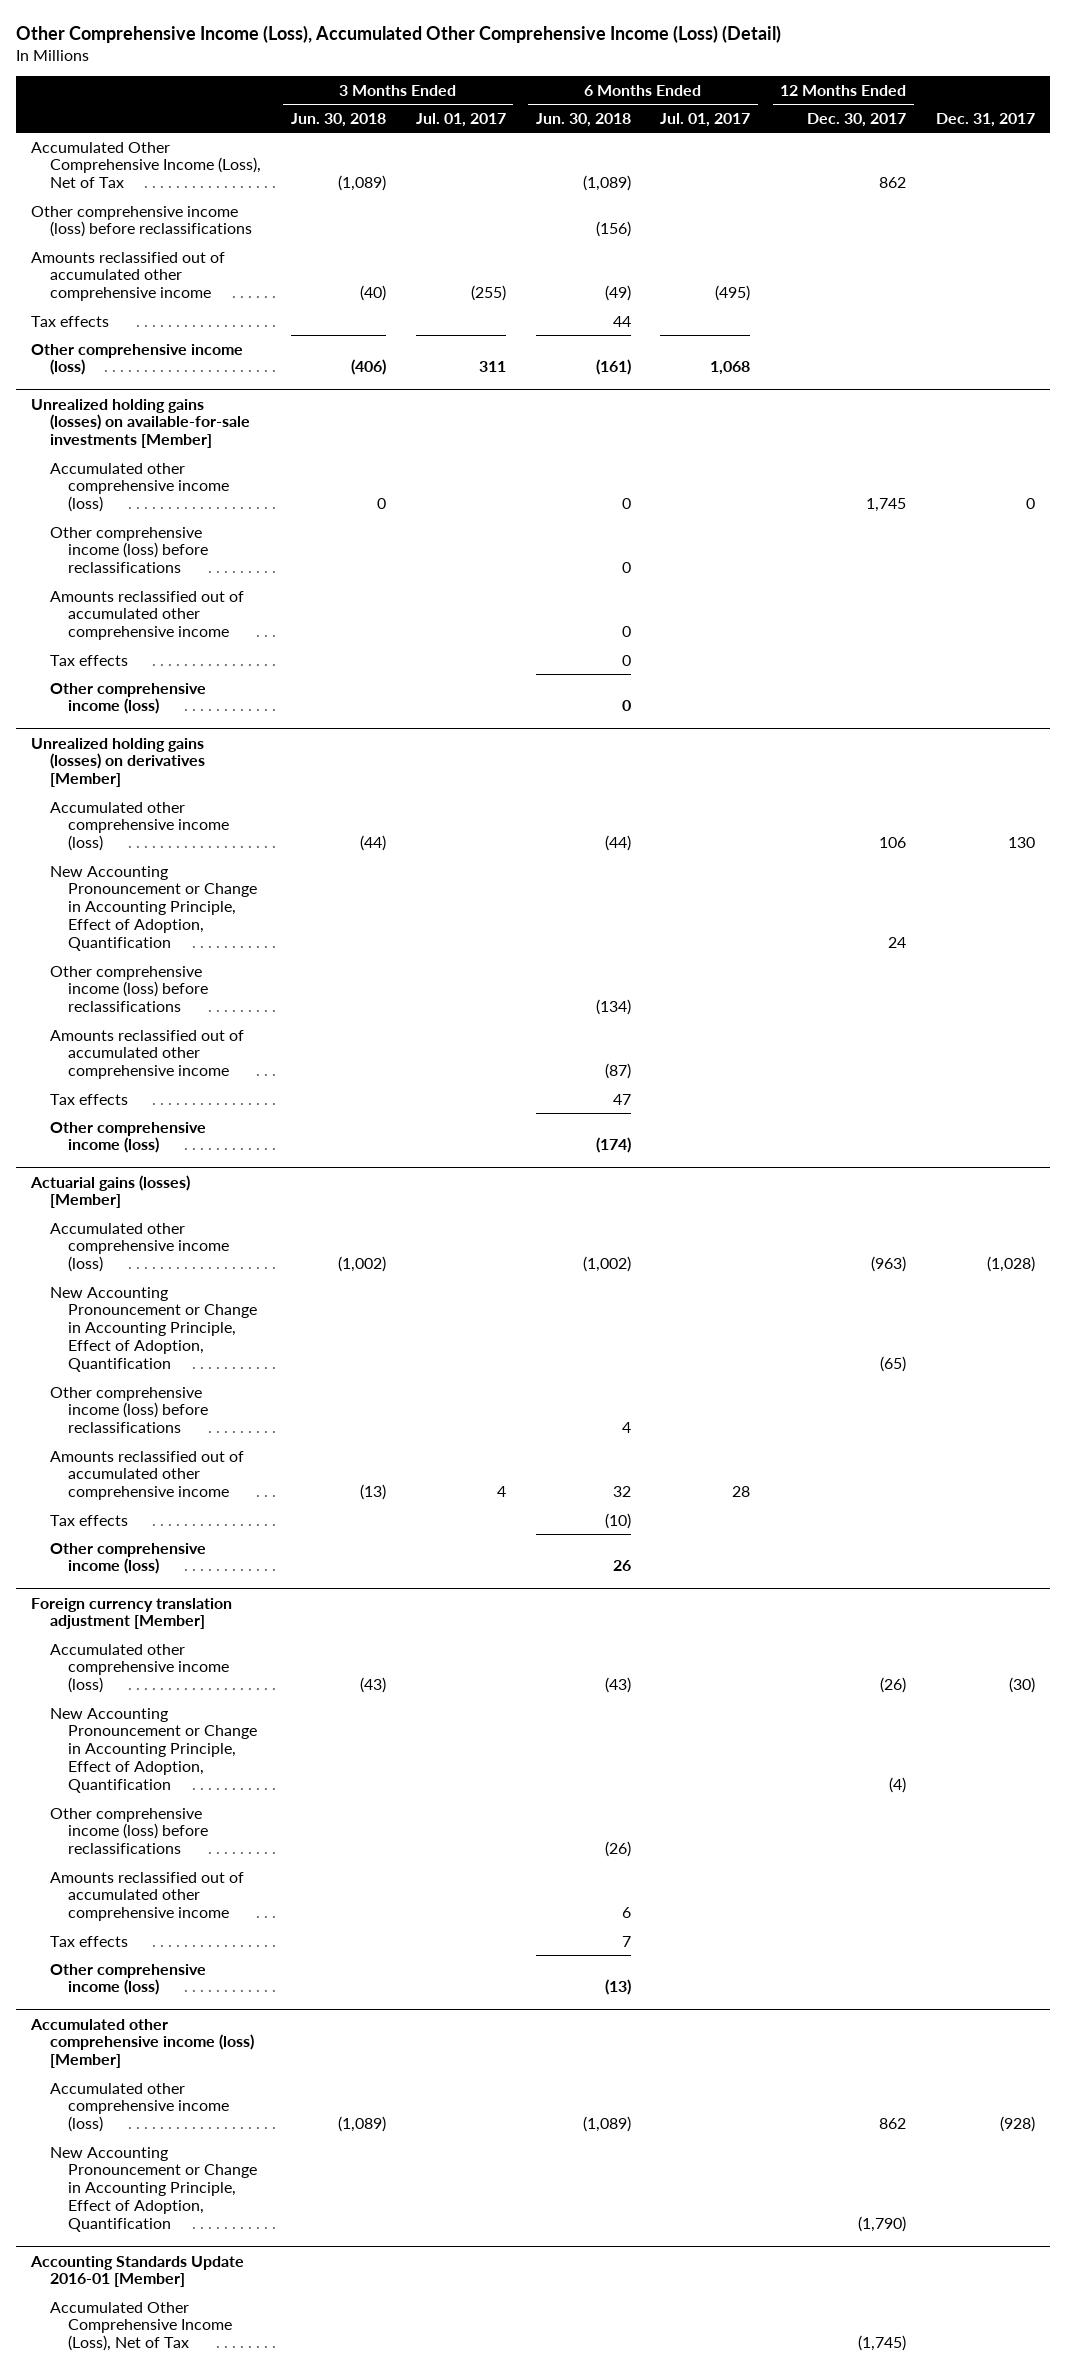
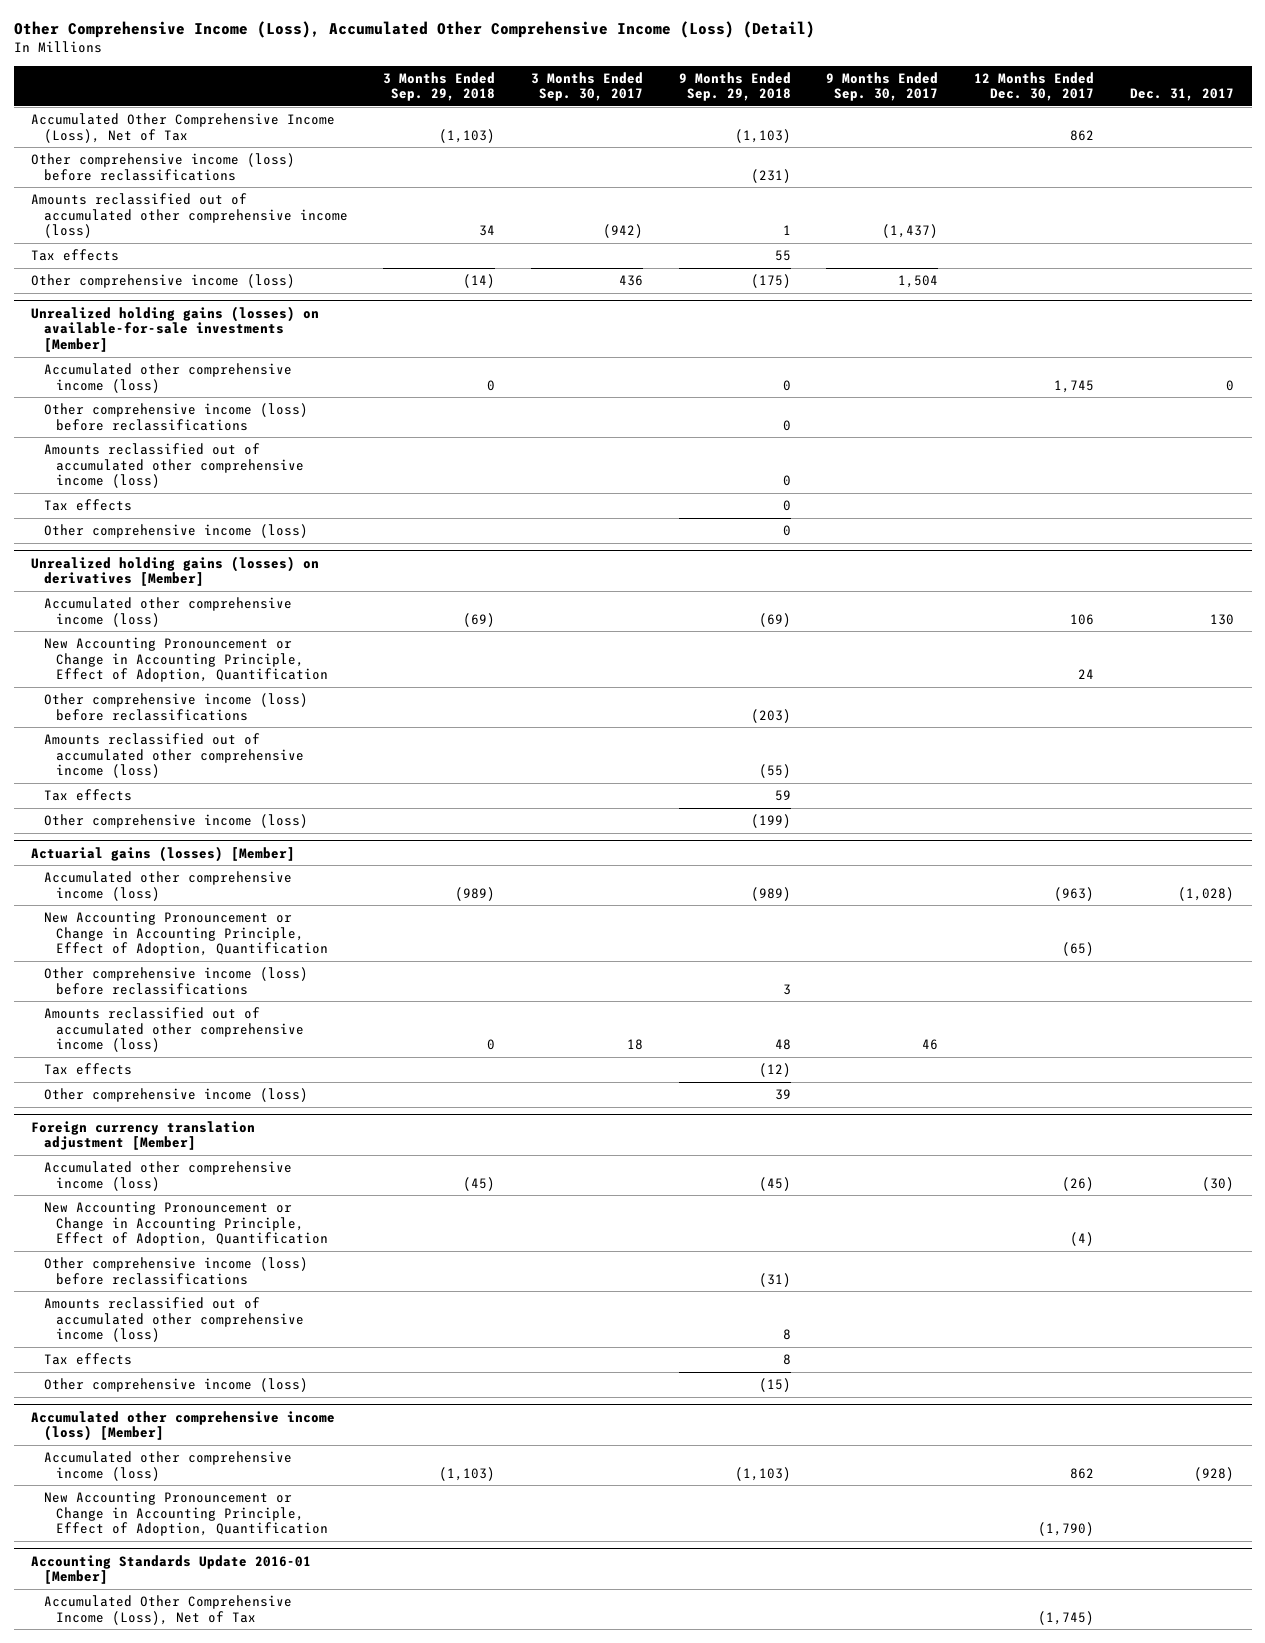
- | 3 Months Ended Jun. 30, 2018 | 3 Months Ended Jul. 01, 2017 | 6 Months Ended Jun. 30, 2018 | 6 Months Ended Jul. 01, 2017 | 12 Months Ended Dec. 30, 2017 | Dec. 31, 2017
+ | 3 Months Ended Sep. 29, 2018 | 3 Months Ended Sep. 30, 2017 | 9 Months Ended Sep. 29, 2018 | 9 Months Ended Sep. 30, 2017 | 12 Months Ended Dec. 30, 2017 | Dec. 31, 2017
- Amounts reclassified out of accumulated other comprehensive income | (40) | (255) | (49) | (495) | |
+ Amounts reclassified out of accumulated other comprehensive income (loss) | 34 | (942) | 1 | (1,437) | |
@ Unrealized holding gains (losses) on available-for-sale investments [Member]
- Amounts reclassified out of accumulated other comprehensive income | | | 0 | | |
+ Amounts reclassified out of accumulated other comprehensive income (loss) | | | 0 | | |
@ Unrealized holding gains (losses) on derivatives [Member]
- Amounts reclassified out of accumulated other comprehensive income | | | (87) | | |
+ Amounts reclassified out of accumulated other comprehensive income (loss) | | | (55) | | |
@ Actuarial gains (losses) [Member]
- Amounts reclassified out of accumulated other comprehensive income | (13) | 4 | 32 | 28 | |
+ Amounts reclassified out of accumulated other comprehensive income (loss) | 0 | 18 | 48 | 46 | |
@ Foreign currency translation adjustment [Member]
- Amounts reclassified out of accumulated other comprehensive income | | | 6 | | |
+ Amounts reclassified out of accumulated other comprehensive income (loss) | | | 8 | | |

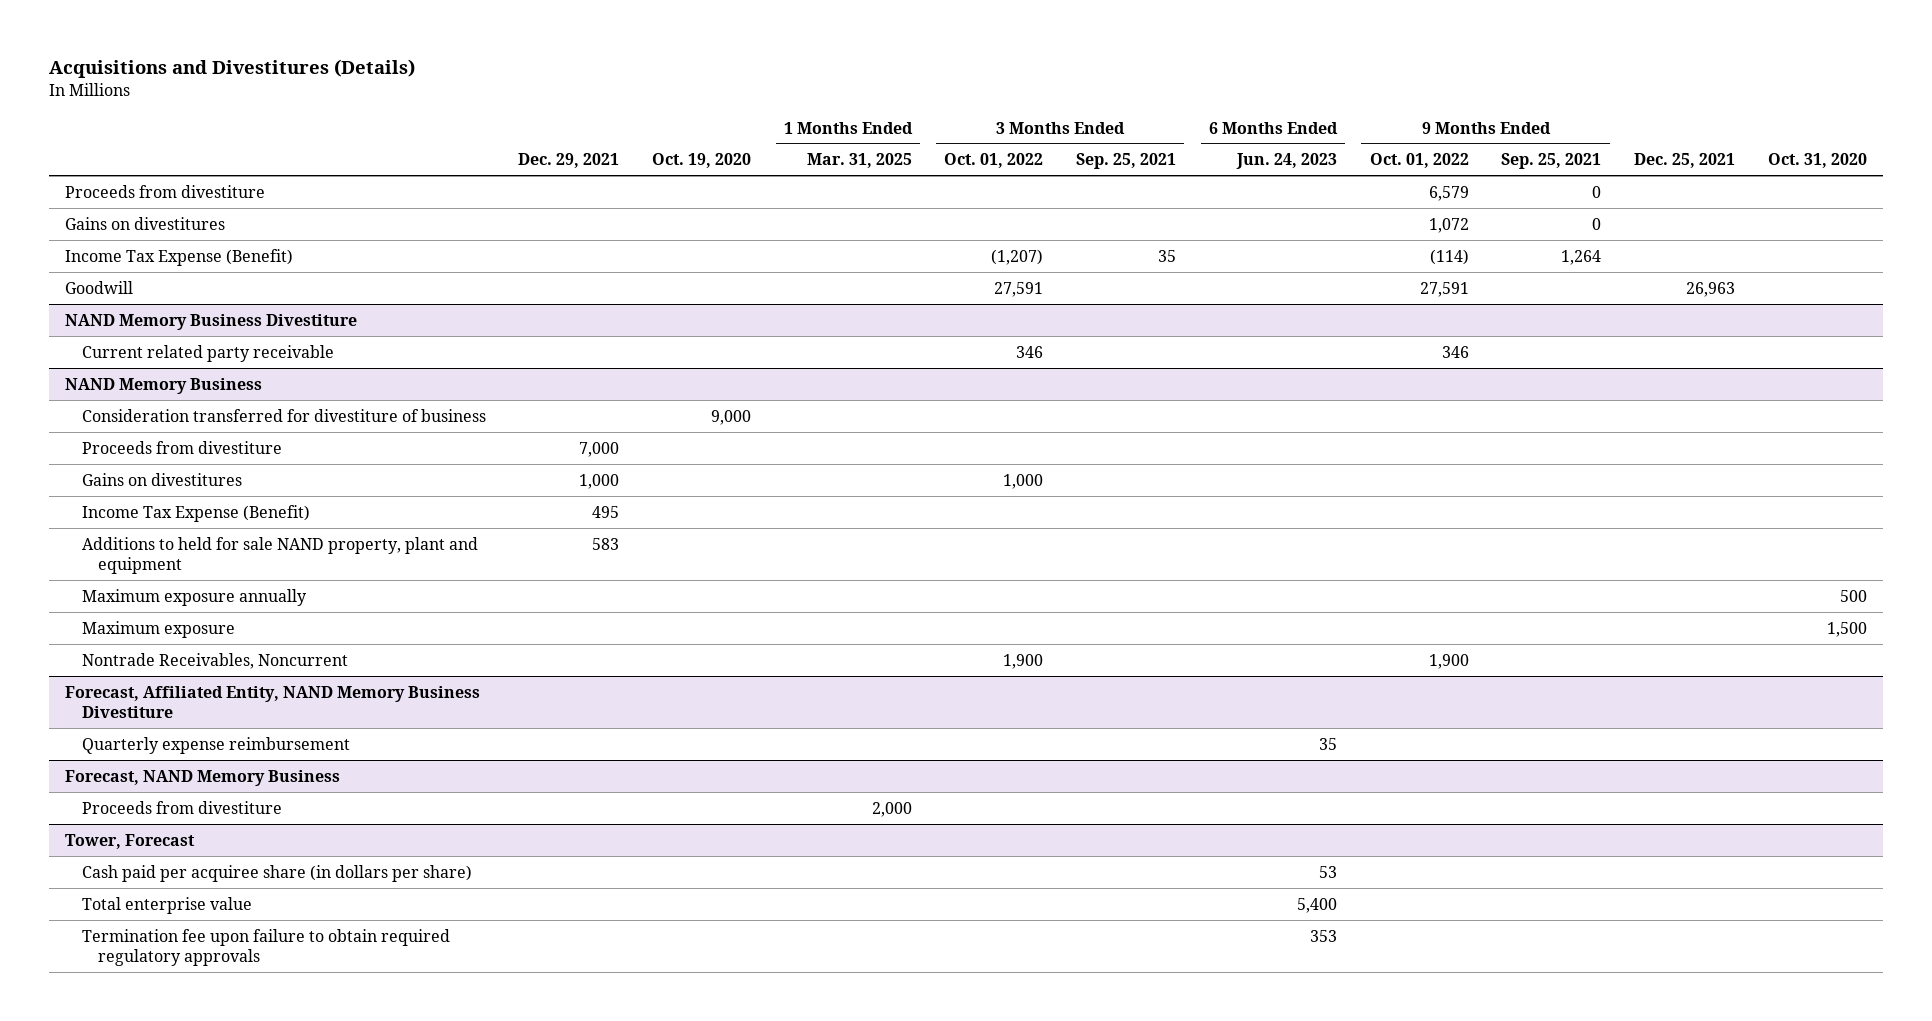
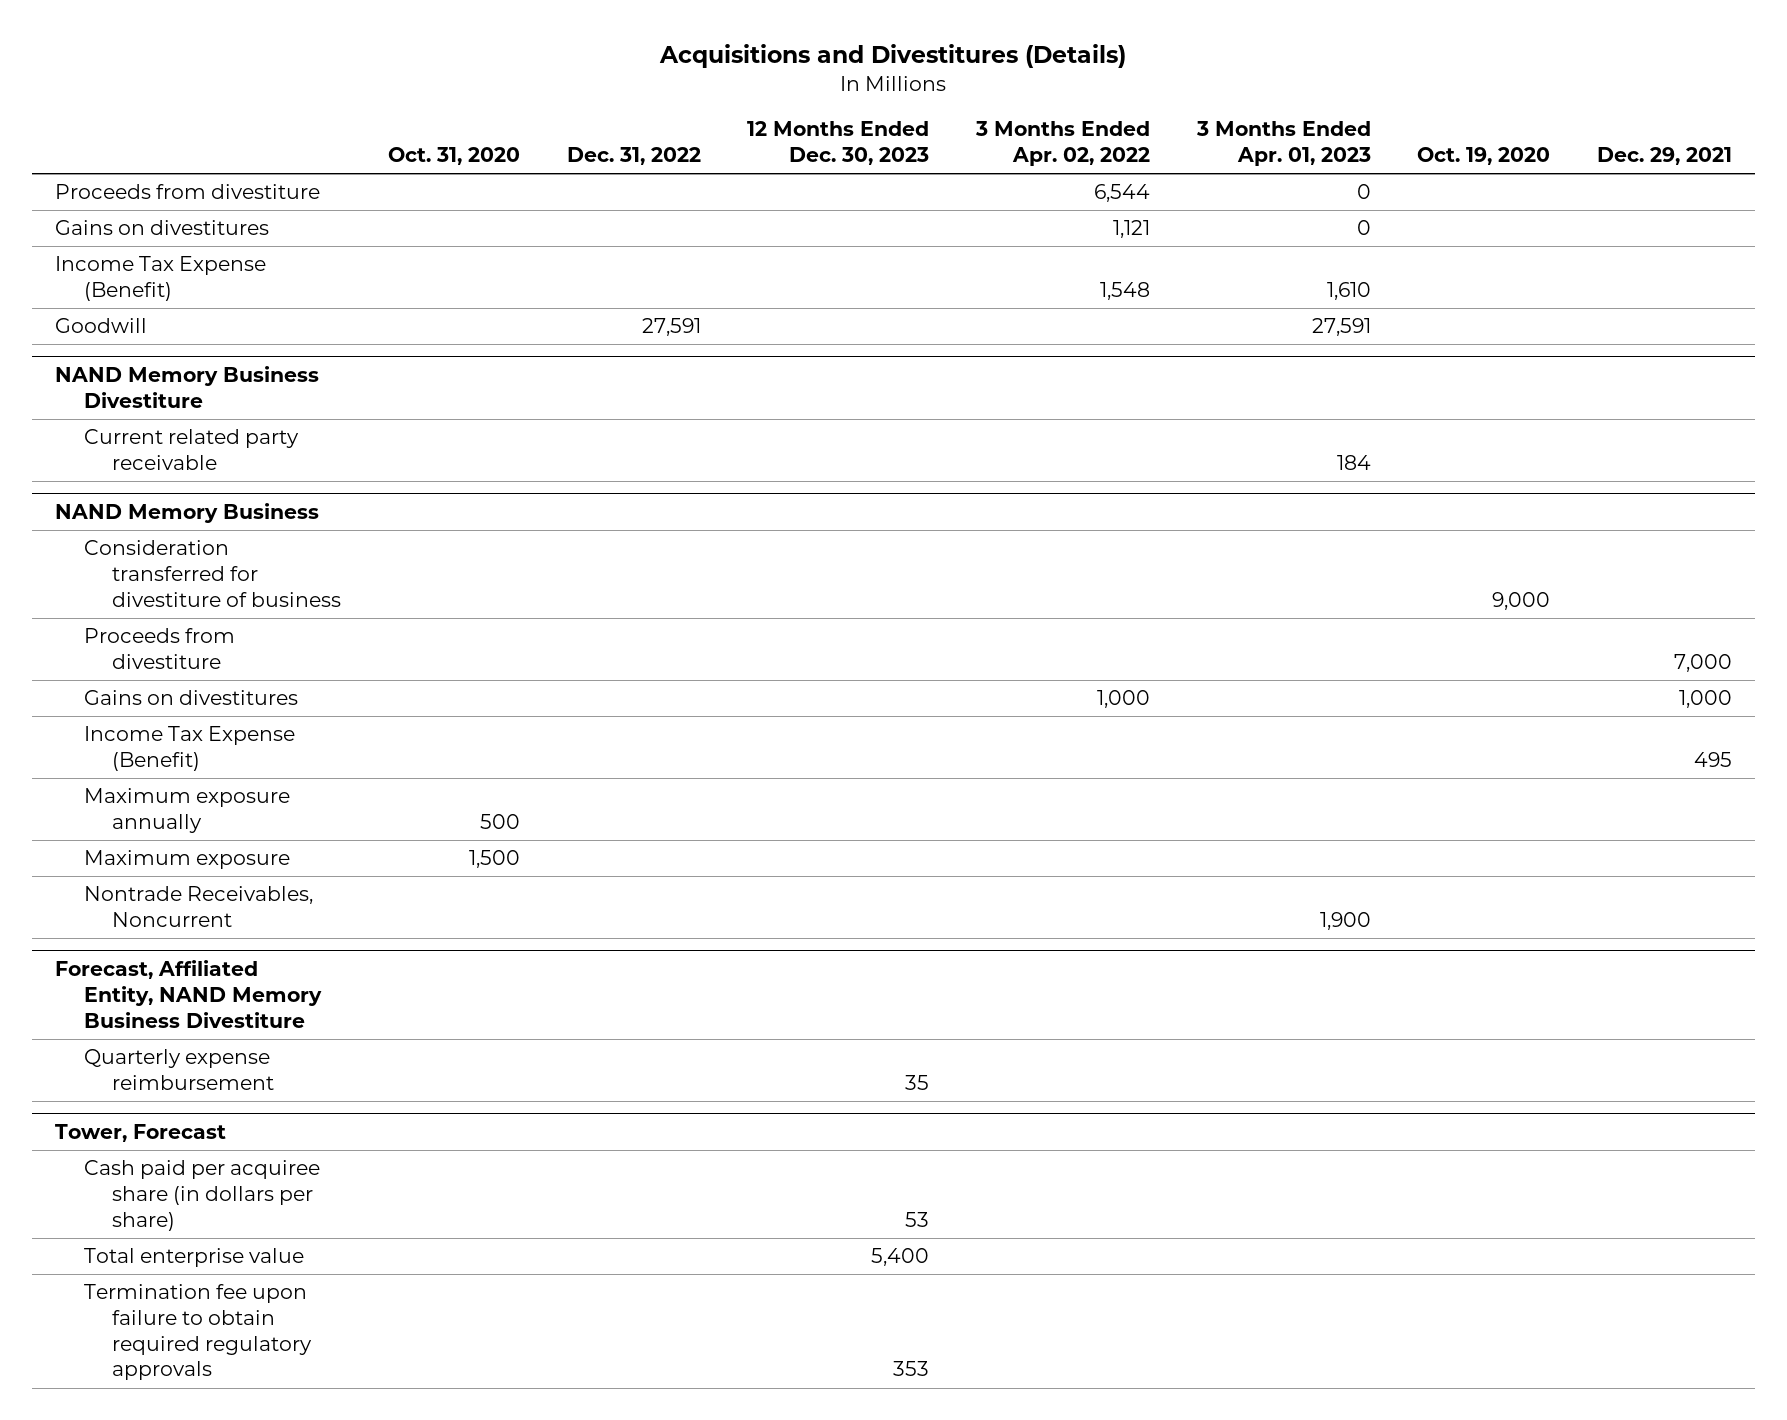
- | Dec. 29, 2021 | Oct. 19, 2020 | 1 Months Ended Mar. 31, 2025 | 3 Months Ended Oct. 01, 2022 | 3 Months Ended Sep. 25, 2021 | 6 Months Ended Jun. 24, 2023 | 9 Months Ended Oct. 01, 2022 | 9 Months Ended Sep. 25, 2021 | Dec. 25, 2021 | Oct. 31, 2020
+ | Oct. 31, 2020 | Dec. 31, 2022 | 12 Months Ended Dec. 30, 2023 | 3 Months Ended Apr. 02, 2022 | 3 Months Ended Apr. 01, 2023 | Oct. 19, 2020 | Dec. 29, 2021
@ NAND Memory Business
- Additions to held for sale NAND property, plant and equipment | 583 | | | | | | | | |
- Forecast, NAND Memory Business
- Proceeds from divestiture | | | 2,000 | | | | | | |

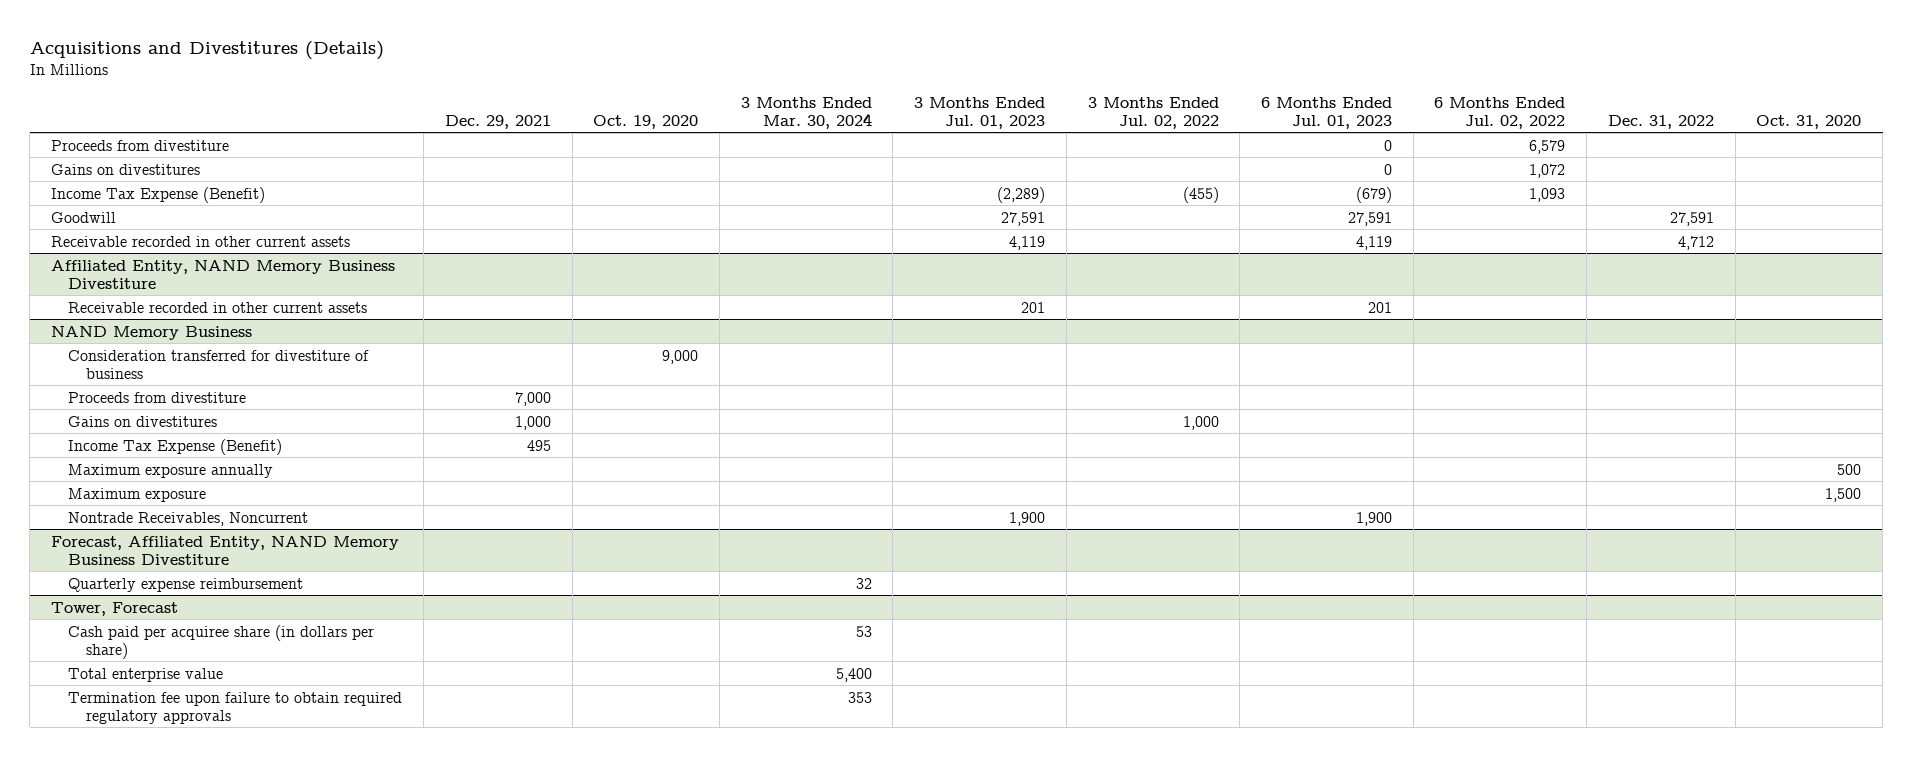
- | Oct. 31, 2020 | Dec. 31, 2022 | 12 Months Ended Dec. 30, 2023 | 3 Months Ended Apr. 02, 2022 | 3 Months Ended Apr. 01, 2023 | Oct. 19, 2020 | Dec. 29, 2021
+ | Dec. 29, 2021 | Oct. 19, 2020 | 3 Months Ended Mar. 30, 2024 | 3 Months Ended Jul. 01, 2023 | 3 Months Ended Jul. 02, 2022 | 6 Months Ended Jul. 01, 2023 | 6 Months Ended Jul. 02, 2022 | Dec. 31, 2022 | Oct. 31, 2020
- NAND Memory Business Divestiture
- Current related party receivable | | | | | 184 | |
+ Receivable recorded in other current assets | | | | 4,119 | | 4,119 | | 4,712 |
+ Affiliated Entity, NAND Memory Business Divestiture
+ Receivable recorded in other current assets | | | | 201 | | 201 | | |

